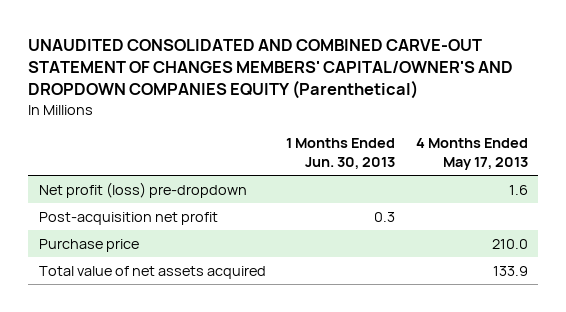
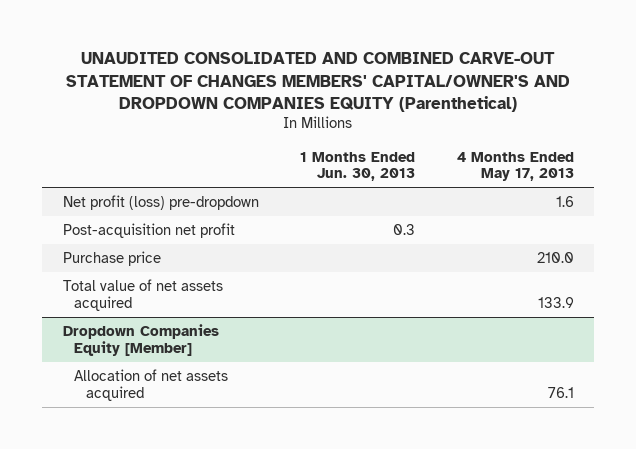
+ Dropdown Companies Equity [Member]
+ Allocation of net assets acquired | | 76.1

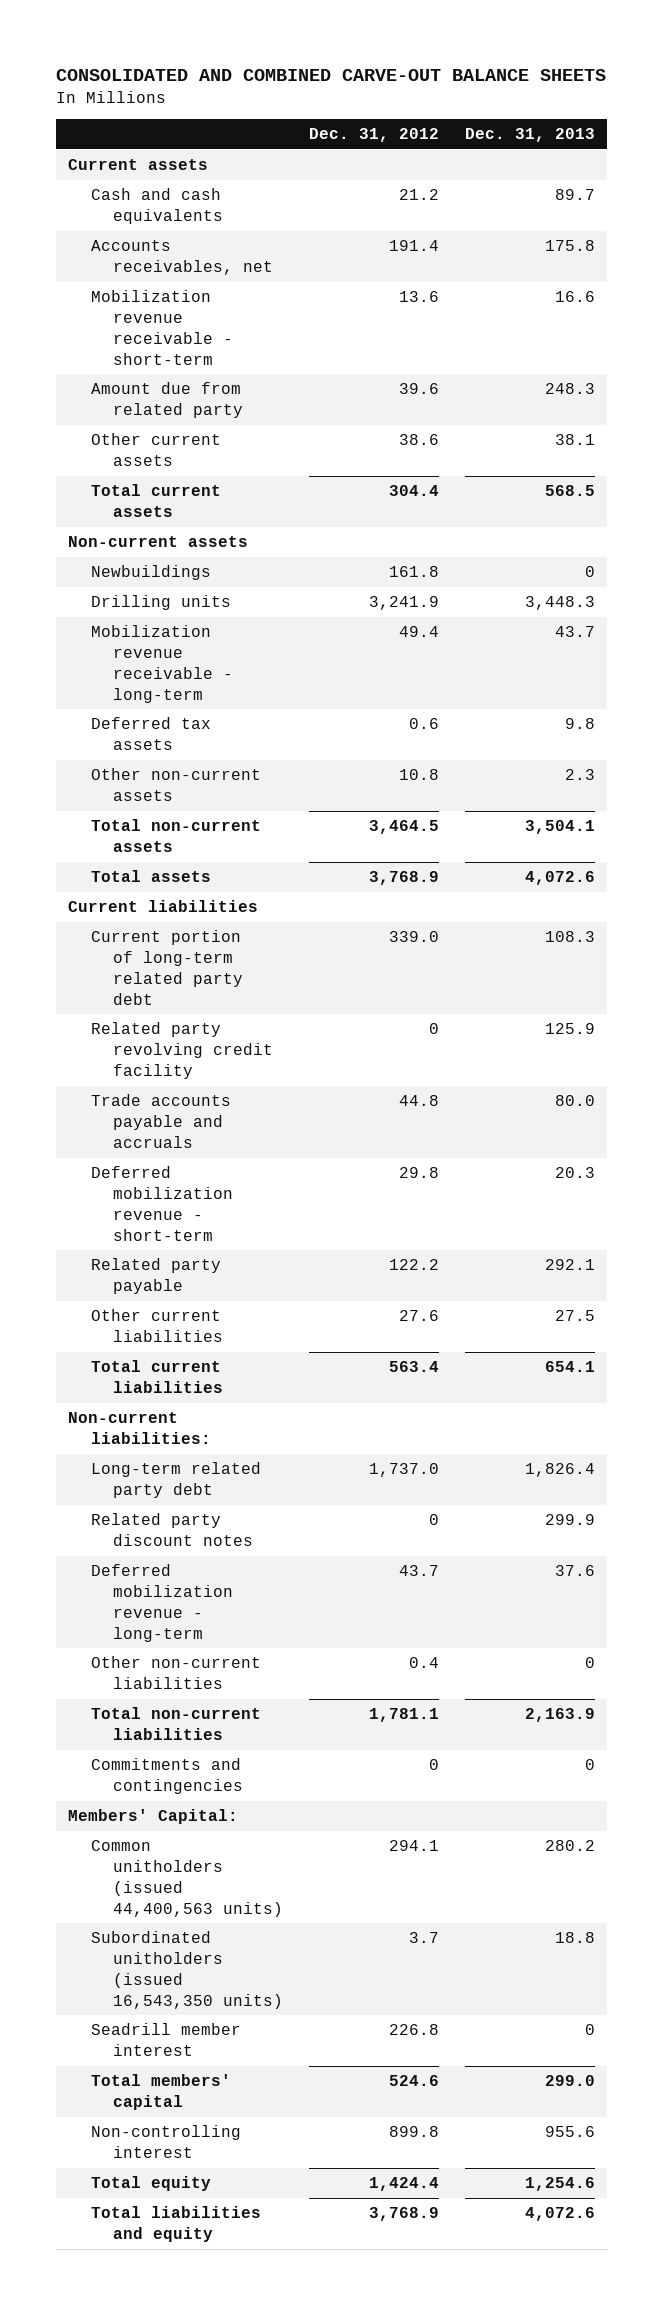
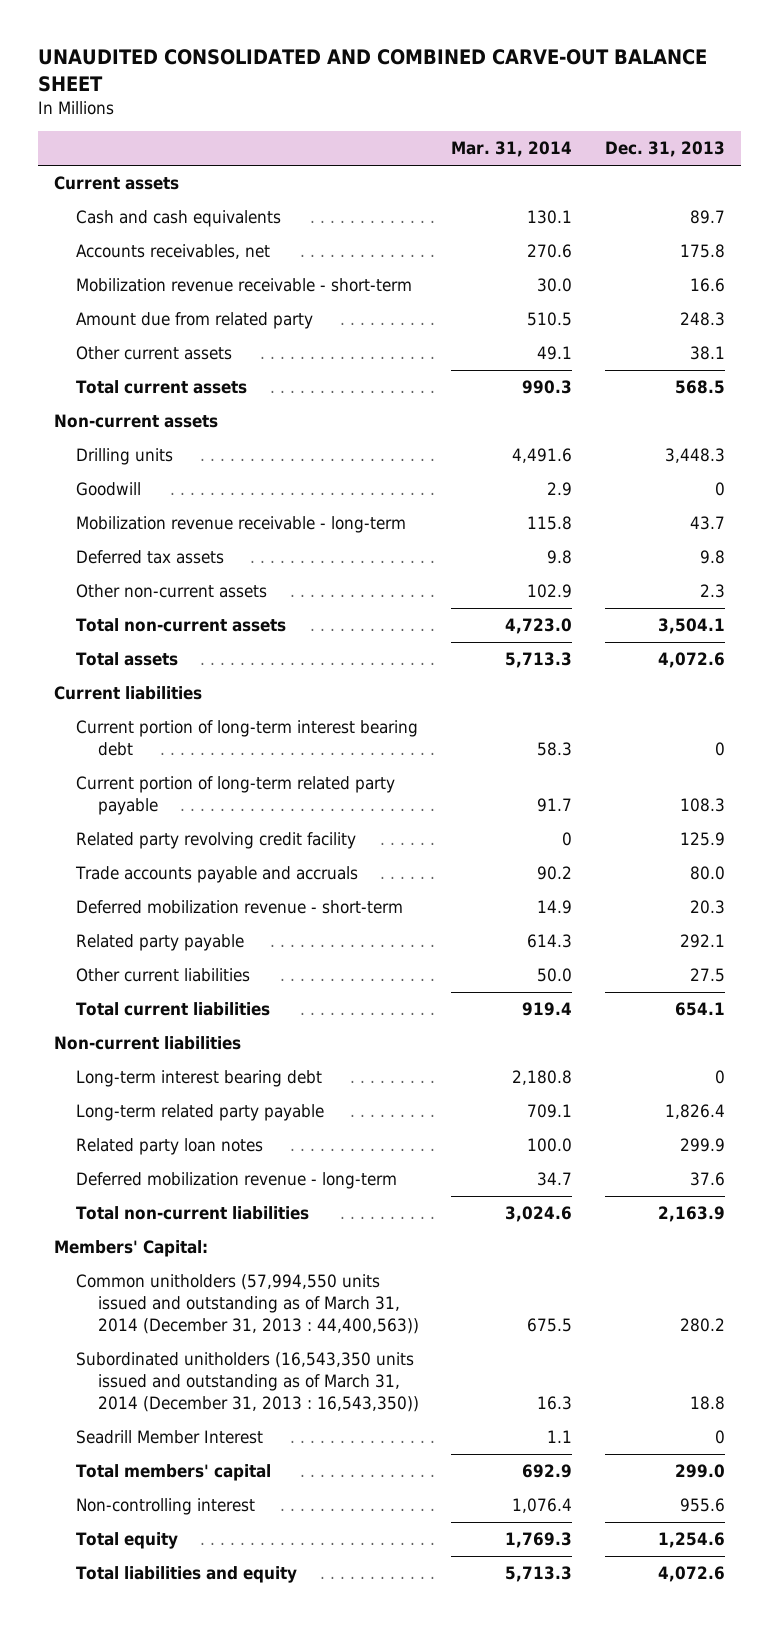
- CONSOLIDATED AND COMBINED CARVE-OUT BALANCE SHEETS
+ UNAUDITED CONSOLIDATED AND COMBINED CARVE-OUT BALANCE SHEET
- | Dec. 31, 2012 | Dec. 31, 2013
+ | Mar. 31, 2014 | Dec. 31, 2013
- Newbuildings | 161.8 | 0
+ Goodwill | 2.9 | 0
- Current portion of long-term related party debt | 339.0 | 108.3
+ Current portion of long-term interest bearing debt | 58.3 | 0
+ Current portion of long-term related party payable | 91.7 | 108.3
- Non-current liabilities:
- Long-term related party debt | 1,737.0 | 1,826.4
- Related party discount notes | 0 | 299.9
+ Non-current liabilities
+ Long-term interest bearing debt | 2,180.8 | 0
+ Long-term related party payable | 709.1 | 1,826.4
+ Related party loan notes | 100.0 | 299.9
- Other non-current liabilities | 0.4 | 0
- Commitments and contingencies | 0 | 0
- Common unitholders (issued 44,400,563 units) | 294.1 | 280.2
- Subordinated unitholders (issued 16,543,350 units) | 3.7 | 18.8
- Seadrill member interest | 226.8 | 0
+ Common unitholders (57,994,550 units issued and outstanding as of March 31, 2014 (December 31, 2013 : 44,400,563)) | 675.5 | 280.2
+ Subordinated unitholders (16,543,350 units issued and outstanding as of March 31, 2014 (December 31, 2013 : 16,543,350)) | 16.3 | 18.8
+ Seadrill Member Interest | 1.1 | 0

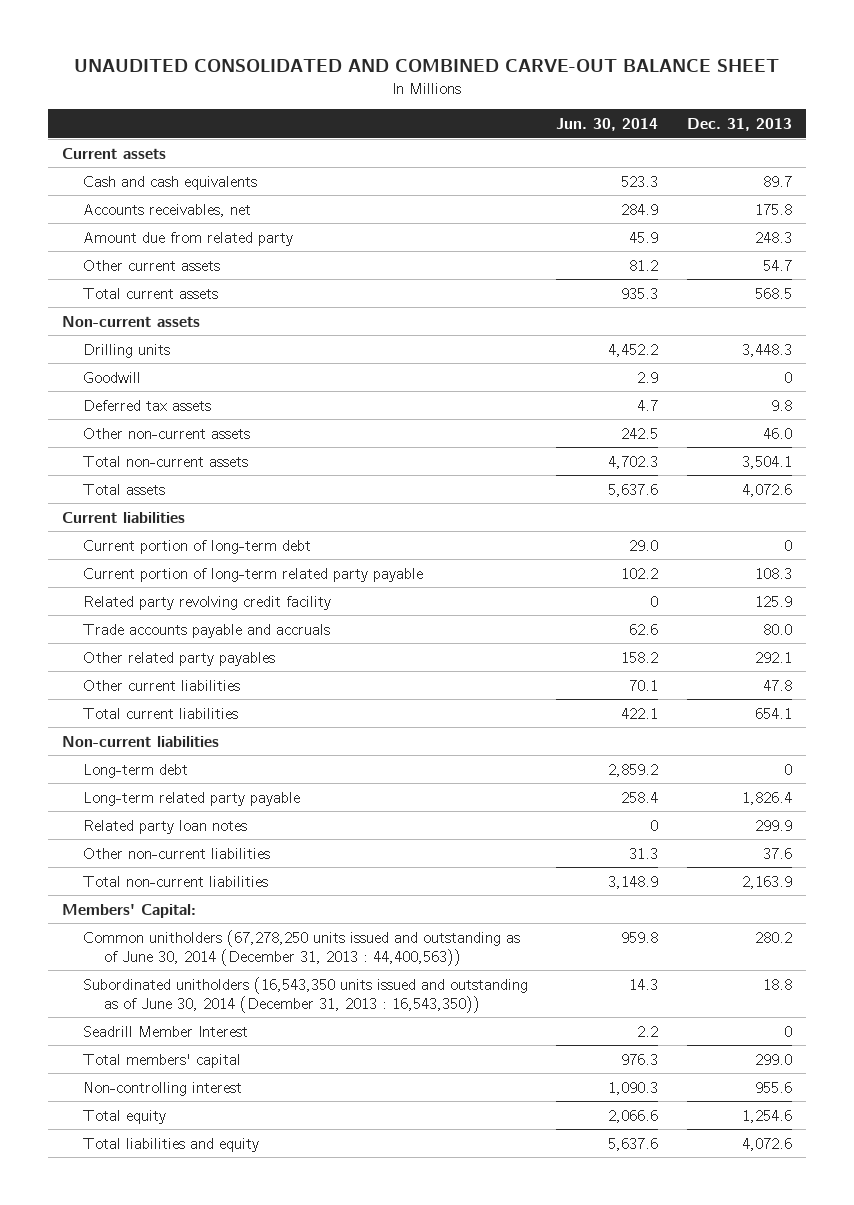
- | Mar. 31, 2014 | Dec. 31, 2013
+ | Jun. 30, 2014 | Dec. 31, 2013
- Mobilization revenue receivable - short-term | 30.0 | 16.6
- Other current assets | 49.1 | 38.1
+ Other current assets | 81.2 | 54.7
- Mobilization revenue receivable - long-term | 115.8 | 43.7
- Other non-current assets | 102.9 | 2.3
+ Other non-current assets | 242.5 | 46.0
- Current portion of long-term interest bearing debt | 58.3 | 0
+ Current portion of long-term debt | 29.0 | 0
- Deferred mobilization revenue - short-term | 14.9 | 20.3
- Related party payable | 614.3 | 292.1
- Other current liabilities | 50.0 | 27.5
+ Other related party payables | 158.2 | 292.1
+ Other current liabilities | 70.1 | 47.8
- Long-term interest bearing debt | 2,180.8 | 0
+ Long-term debt | 2,859.2 | 0
- Deferred mobilization revenue - long-term | 34.7 | 37.6
+ Other non-current liabilities | 31.3 | 37.6
- Common unitholders (57,994,550 units issued and outstanding as of March 31, 2014 (December 31, 2013 : 44,400,563)) | 675.5 | 280.2
- Subordinated unitholders (16,543,350 units issued and outstanding as of March 31, 2014 (December 31, 2013 : 16,543,350)) | 16.3 | 18.8
+ Common unitholders (67,278,250 units issued and outstanding as of June 30, 2014 (December 31, 2013 : 44,400,563)) | 959.8 | 280.2
+ Subordinated unitholders (16,543,350 units issued and outstanding as of June 30, 2014 (December 31, 2013 : 16,543,350)) | 14.3 | 18.8

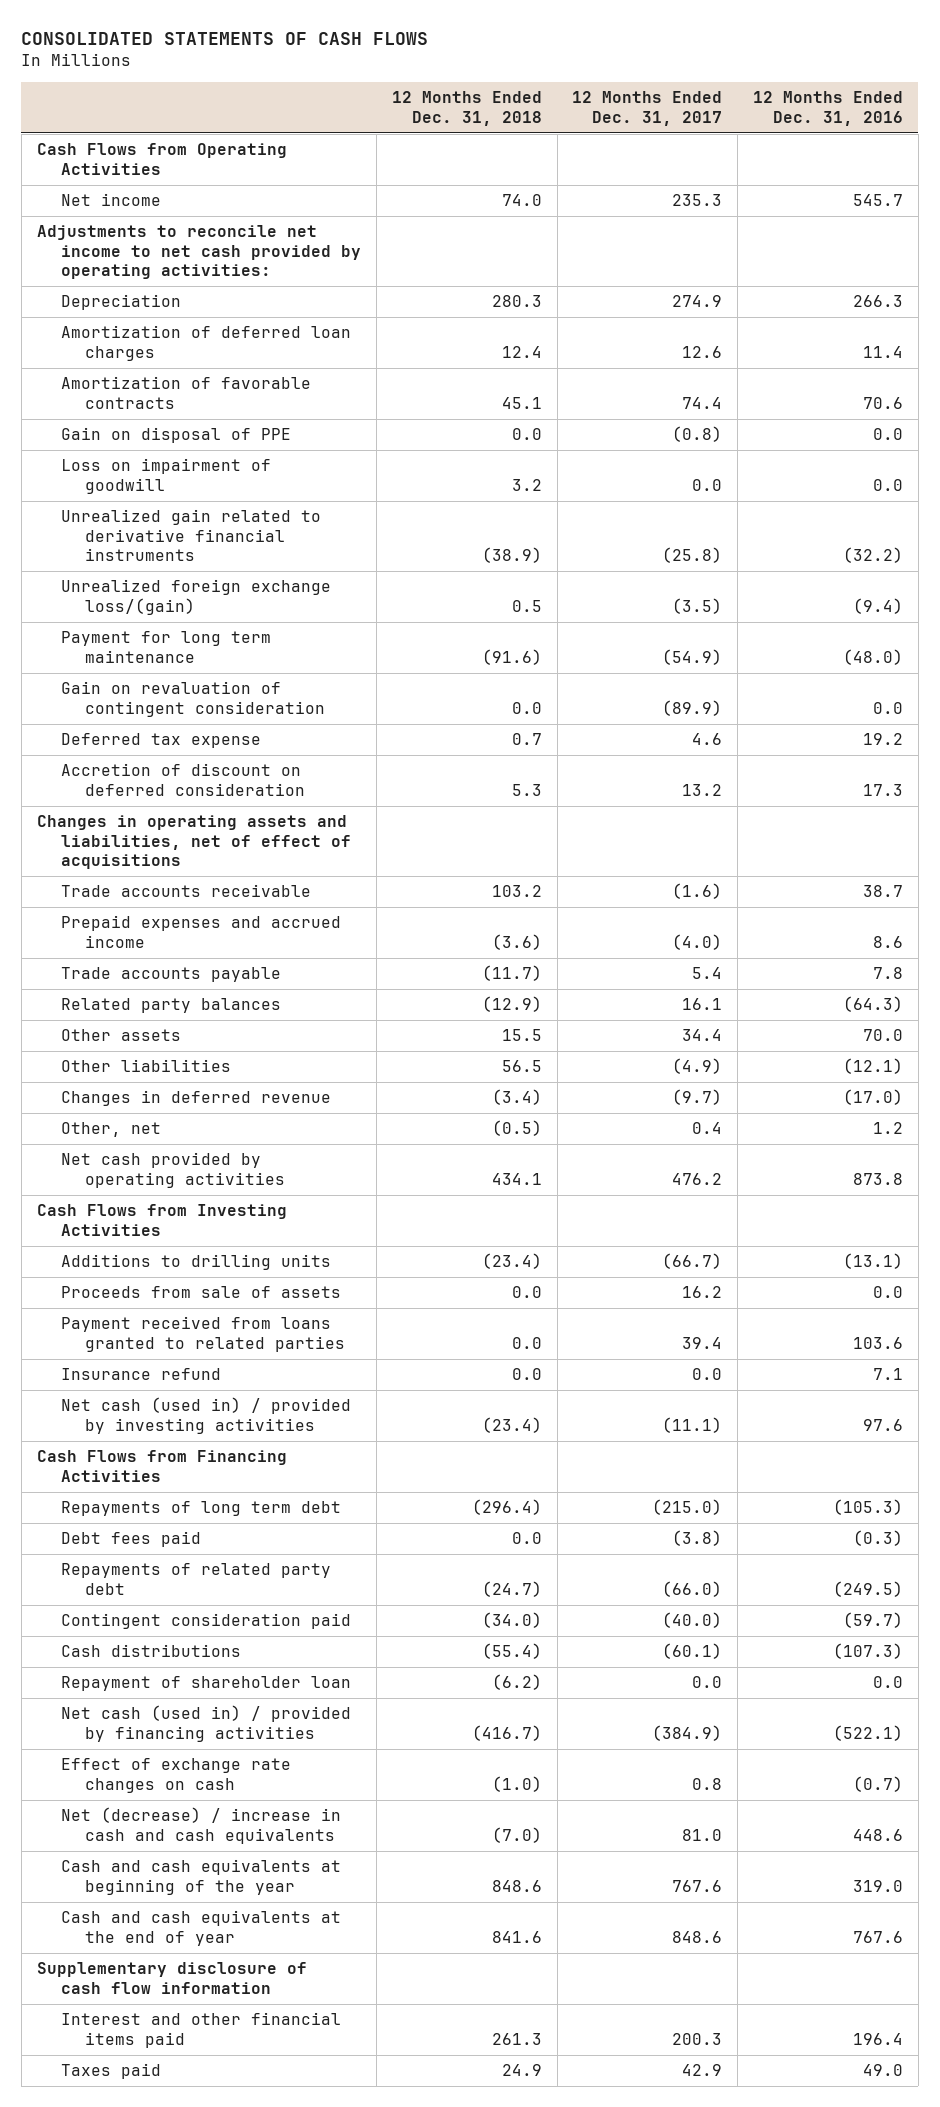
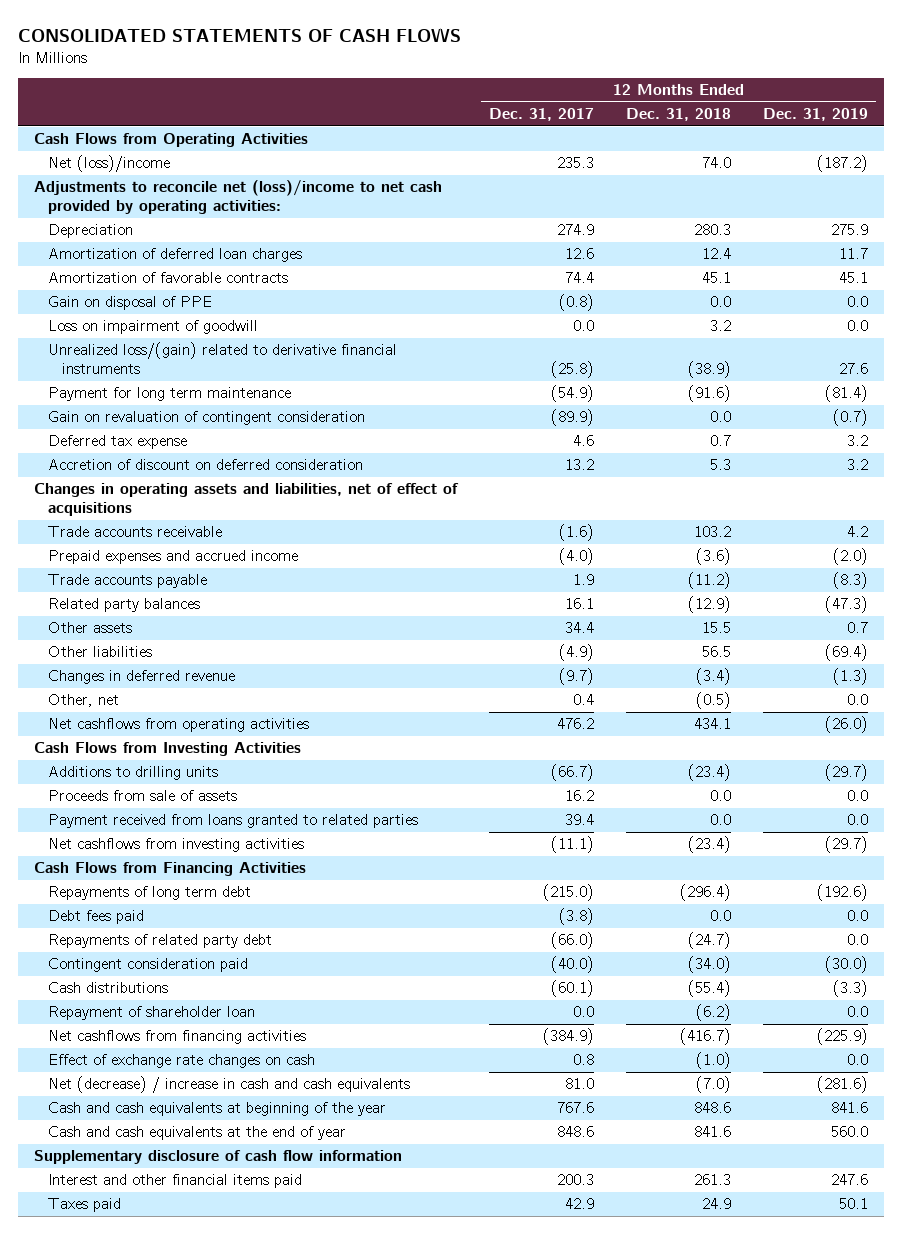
- | 12 Months Ended Dec. 31, 2018 | 12 Months Ended Dec. 31, 2017 | 12 Months Ended Dec. 31, 2016
+ | 12 Months Ended Dec. 31, 2017 | 12 Months Ended Dec. 31, 2018 | 12 Months Ended Dec. 31, 2019
- Net income | 74.0 | 235.3 | 545.7
- Adjustments to reconcile net income to net cash provided by operating activities:
+ Net (loss)/income | 235.3 | 74.0 | (187.2)
+ Adjustments to reconcile net (loss)/income to net cash provided by operating activities:
- Unrealized gain related to derivative financial instruments | (38.9) | (25.8) | (32.2)
- Unrealized foreign exchange loss/(gain) | 0.5 | (3.5) | (9.4)
+ Unrealized loss/(gain) related to derivative financial instruments | (25.8) | (38.9) | 27.6
- Trade accounts payable | (11.7) | 5.4 | 7.8
+ Trade accounts payable | 1.9 | (11.2) | (8.3)
- Net cash provided by operating activities | 434.1 | 476.2 | 873.8
+ Net cashflows from operating activities | 476.2 | 434.1 | (26.0)
- Insurance refund | 0.0 | 0.0 | 7.1
- Net cash (used in) / provided by investing activities | (23.4) | (11.1) | 97.6
+ Net cashflows from investing activities | (11.1) | (23.4) | (29.7)
- Net cash (used in) / provided by financing activities | (416.7) | (384.9) | (522.1)
+ Net cashflows from financing activities | (384.9) | (416.7) | (225.9)

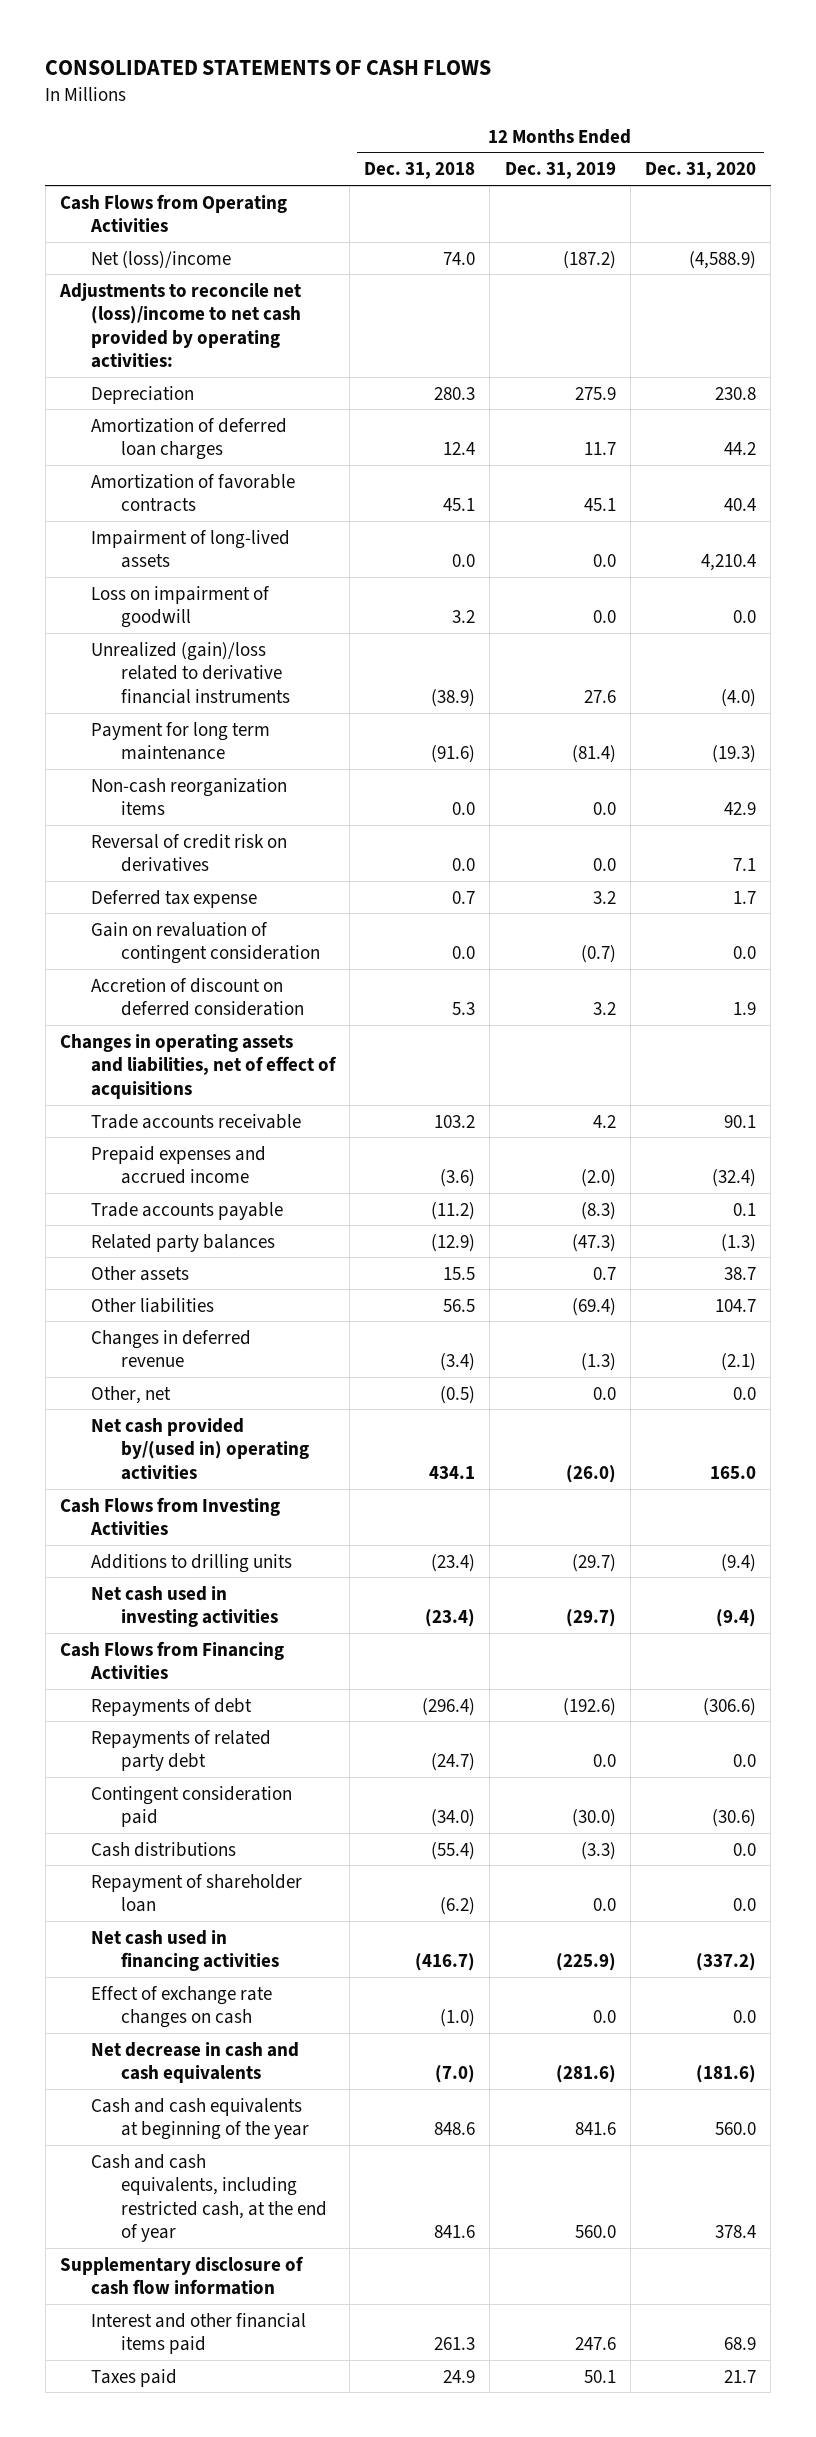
- | 12 Months Ended Dec. 31, 2017 | 12 Months Ended Dec. 31, 2018 | 12 Months Ended Dec. 31, 2019
+ | 12 Months Ended Dec. 31, 2018 | 12 Months Ended Dec. 31, 2019 | 12 Months Ended Dec. 31, 2020
- Gain on disposal of PPE | (0.8) | 0.0 | 0.0
+ Impairment of long-lived assets | 0.0 | 0.0 | 4,210.4
- Unrealized loss/(gain) related to derivative financial instruments | (25.8) | (38.9) | 27.6
+ Unrealized (gain)/loss related to derivative financial instruments | (38.9) | 27.6 | (4.0)
+ Non-cash reorganization items | 0.0 | 0.0 | 42.9
+ Reversal of credit risk on derivatives | 0.0 | 0.0 | 7.1
moved down: Gain on revaluation of contingent consideration | 0.0 | (0.7) | 0.0
- Net cashflows from operating activities | 476.2 | 434.1 | (26.0)
+ Net cash provided by/(used in) operating activities | 434.1 | (26.0) | 165.0
- Proceeds from sale of assets | 16.2 | 0.0 | 0.0
- Payment received from loans granted to related parties | 39.4 | 0.0 | 0.0
- Net cashflows from investing activities | (11.1) | (23.4) | (29.7)
+ Net cash used in investing activities | (23.4) | (29.7) | (9.4)
- Repayments of long term debt | (215.0) | (296.4) | (192.6)
- Debt fees paid | (3.8) | 0.0 | 0.0
+ Repayments of debt | (296.4) | (192.6) | (306.6)
- Net cashflows from financing activities | (384.9) | (416.7) | (225.9)
+ Net cash used in financing activities | (416.7) | (225.9) | (337.2)
- Net (decrease) / increase in cash and cash equivalents | 81.0 | (7.0) | (281.6)
+ Net decrease in cash and cash equivalents | (7.0) | (281.6) | (181.6)
- Cash and cash equivalents at the end of year | 848.6 | 841.6 | 560.0
+ Cash and cash equivalents, including restricted cash, at the end of year | 841.6 | 560.0 | 378.4

